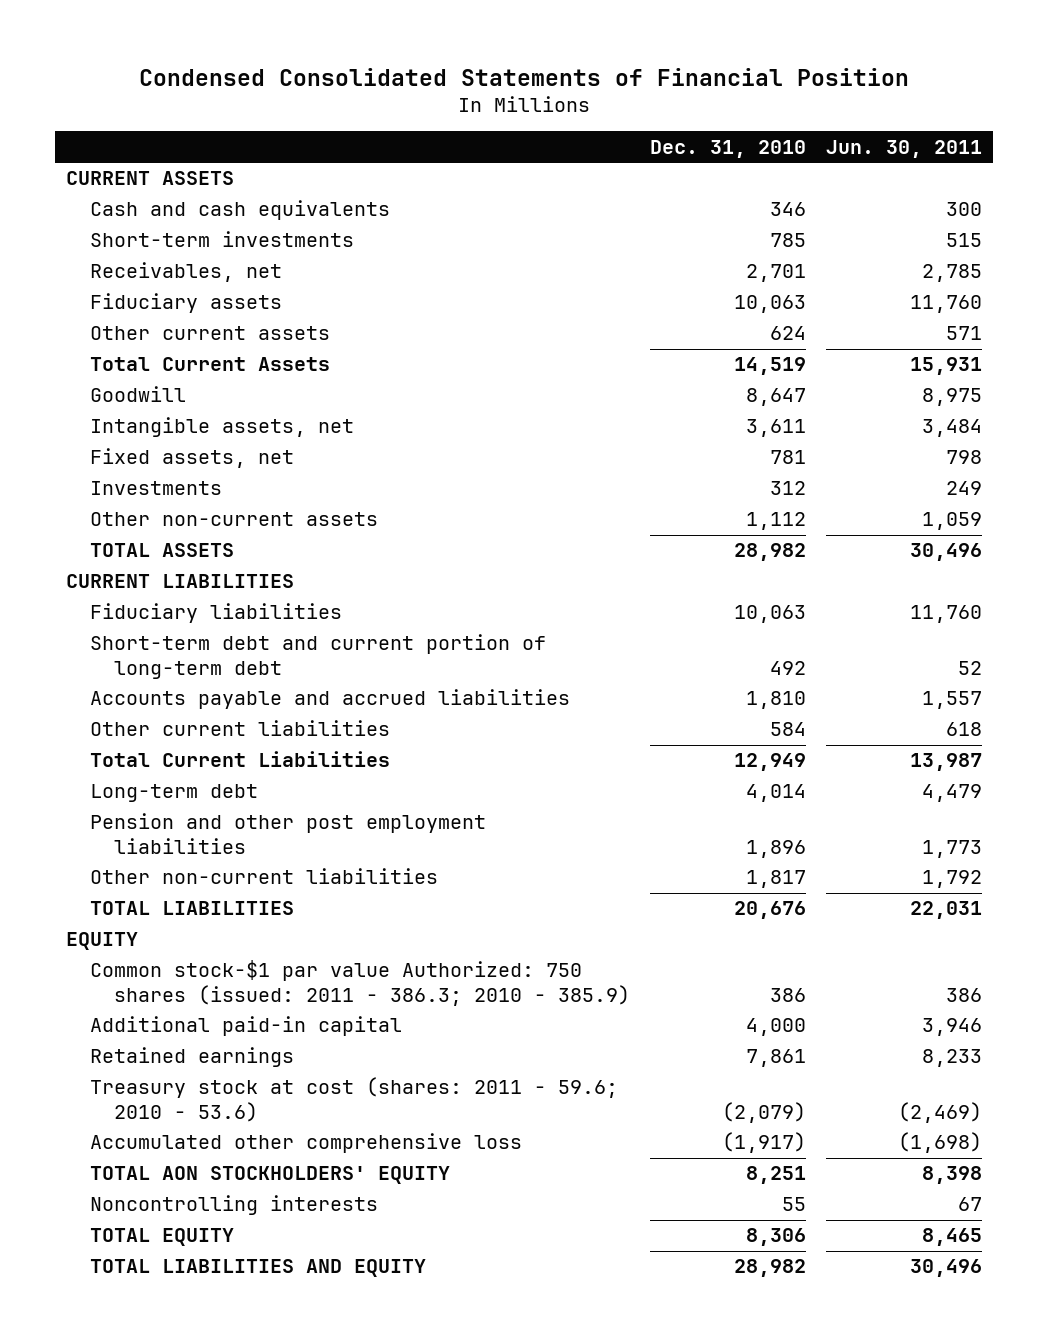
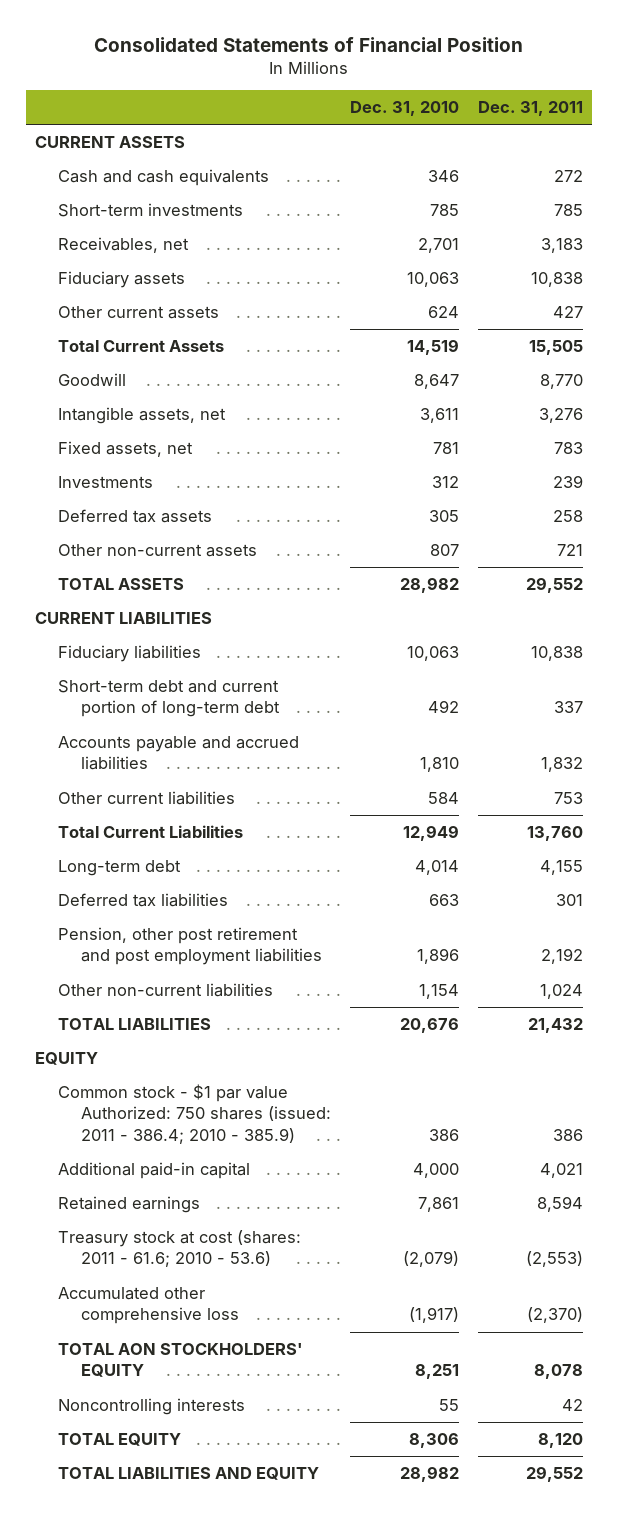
- Condensed Consolidated Statements of Financial Position
+ Consolidated Statements of Financial Position
- | Dec. 31, 2010 | Jun. 30, 2011
+ | Dec. 31, 2010 | Dec. 31, 2011
- Other non-current assets | 1,112 | 1,059
+ Deferred tax assets | 305 | 258
+ Other non-current assets | 807 | 721
- Pension and other post employment liabilities | 1,896 | 1,773
- Other non-current liabilities | 1,817 | 1,792
+ Deferred tax liabilities | 663 | 301
+ Pension, other post retirement and post employment liabilities | 1,896 | 2,192
+ Other non-current liabilities | 1,154 | 1,024
- Common stock-$1 par value Authorized: 750 shares (issued: 2011 - 386.3; 2010 - 385.9) | 386 | 386
+ Common stock - $1 par value Authorized: 750 shares (issued: 2011 - 386.4; 2010 - 385.9) | 386 | 386
- Treasury stock at cost (shares: 2011 - 59.6; 2010 - 53.6) | (2,079) | (2,469)
+ Treasury stock at cost (shares: 2011 - 61.6; 2010 - 53.6) | (2,079) | (2,553)

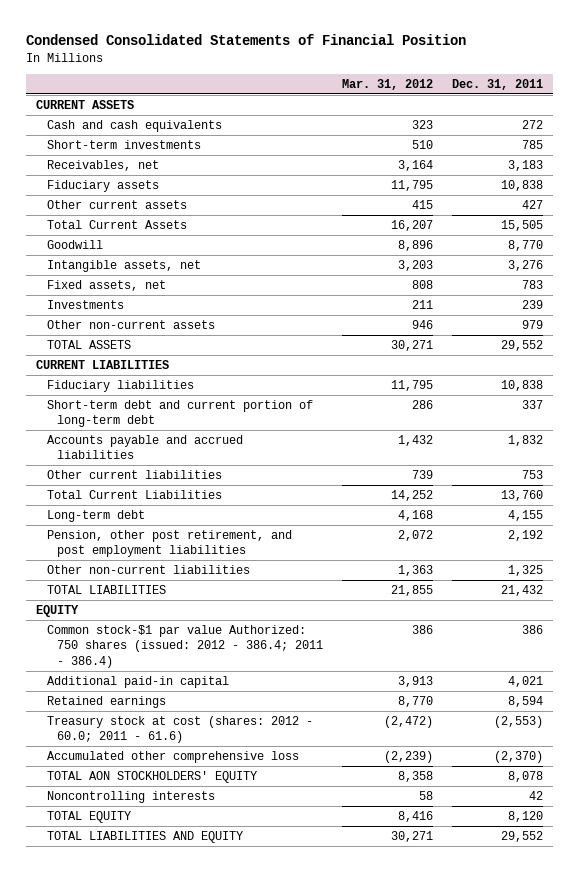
- Consolidated Statements of Financial Position
+ Condensed Consolidated Statements of Financial Position
- | Dec. 31, 2010 | Dec. 31, 2011
+ | Mar. 31, 2012 | Dec. 31, 2011
- Deferred tax assets | 305 | 258
- Other non-current assets | 807 | 721
+ Other non-current assets | 946 | 979
- Deferred tax liabilities | 663 | 301
- Pension, other post retirement and post employment liabilities | 1,896 | 2,192
- Other non-current liabilities | 1,154 | 1,024
+ Pension, other post retirement, and post employment liabilities | 2,072 | 2,192
+ Other non-current liabilities | 1,363 | 1,325
- Common stock - $1 par value Authorized: 750 shares (issued: 2011 - 386.4; 2010 - 385.9) | 386 | 386
+ Common stock-$1 par value Authorized: 750 shares (issued: 2012 - 386.4; 2011 - 386.4) | 386 | 386
- Treasury stock at cost (shares: 2011 - 61.6; 2010 - 53.6) | (2,079) | (2,553)
+ Treasury stock at cost (shares: 2012 - 60.0; 2011 - 61.6) | (2,472) | (2,553)

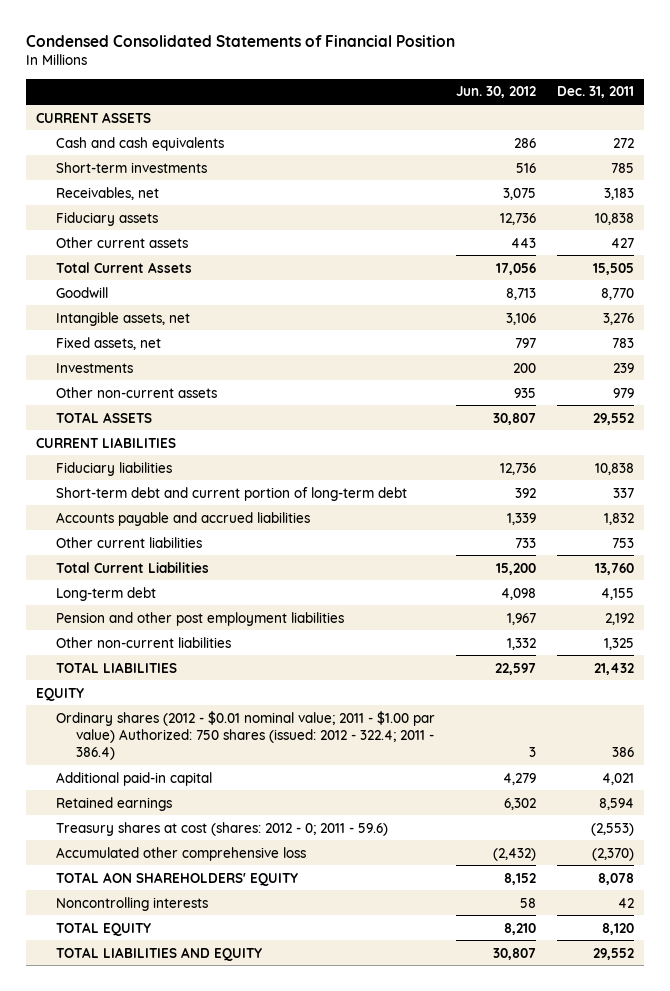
- | Mar. 31, 2012 | Dec. 31, 2011
+ | Jun. 30, 2012 | Dec. 31, 2011
- Pension, other post retirement, and post employment liabilities | 2,072 | 2,192
+ Pension and other post employment liabilities | 1,967 | 2,192
- Common stock-$1 par value Authorized: 750 shares (issued: 2012 - 386.4; 2011 - 386.4) | 386 | 386
+ Ordinary shares (2012 - $0.01 nominal value; 2011 - $1.00 par value) Authorized: 750 shares (issued: 2012 - 322.4; 2011 - 386.4) | 3 | 386
- Treasury stock at cost (shares: 2012 - 60.0; 2011 - 61.6) | (2,472) | (2,553)
+ Treasury shares at cost (shares: 2012 - 0; 2011 - 59.6) | | (2,553)
- TOTAL AON STOCKHOLDERS' EQUITY | 8,358 | 8,078
+ TOTAL AON SHAREHOLDERS' EQUITY | 8,152 | 8,078

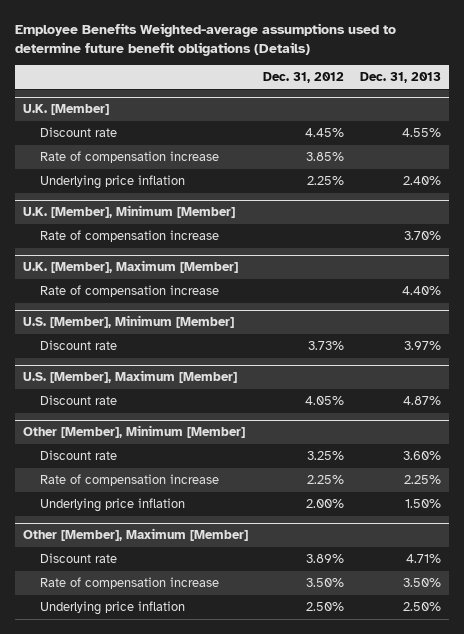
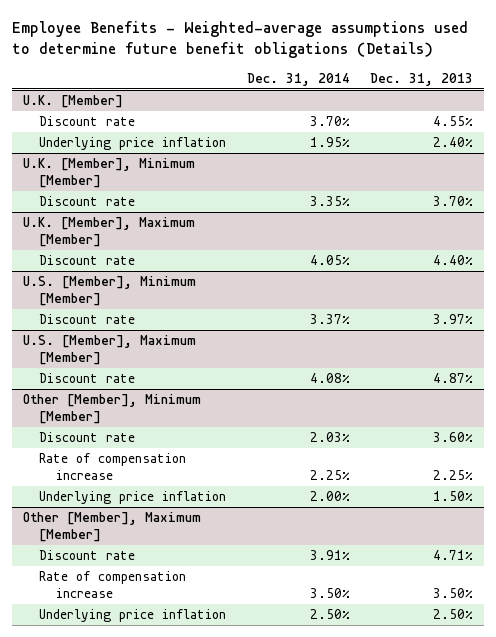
- Employee Benefits Weighted-average assumptions used to determine future benefit obligations (Details)
+ Employee Benefits - Weighted-average assumptions used to determine future benefit obligations (Details)
- | Dec. 31, 2012 | Dec. 31, 2013
+ | Dec. 31, 2014 | Dec. 31, 2013
@ U.K. [Member]
- Rate of compensation increase | 3.85% |
@ U.K. [Member], Minimum [Member]
- Rate of compensation increase | | 3.70%
+ Discount rate | 3.35% | 3.70%
@ U.K. [Member], Maximum [Member]
- Rate of compensation increase | | 4.40%
+ Discount rate | 4.05% | 4.40%

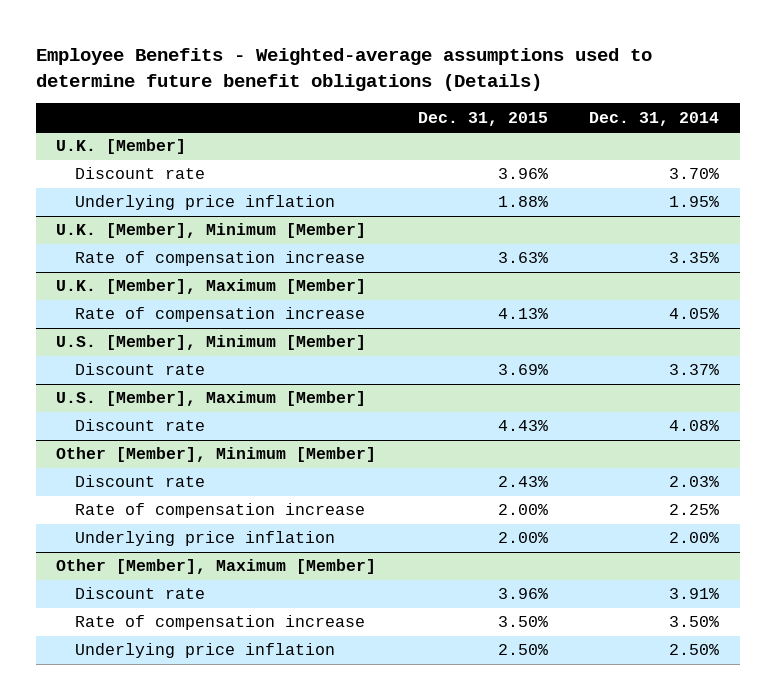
- | Dec. 31, 2014 | Dec. 31, 2013
+ | Dec. 31, 2015 | Dec. 31, 2014
@ U.K. [Member], Minimum [Member]
- Discount rate | 3.35% | 3.70%
+ Rate of compensation increase | 3.63% | 3.35%
@ U.K. [Member], Maximum [Member]
- Discount rate | 4.05% | 4.40%
+ Rate of compensation increase | 4.13% | 4.05%

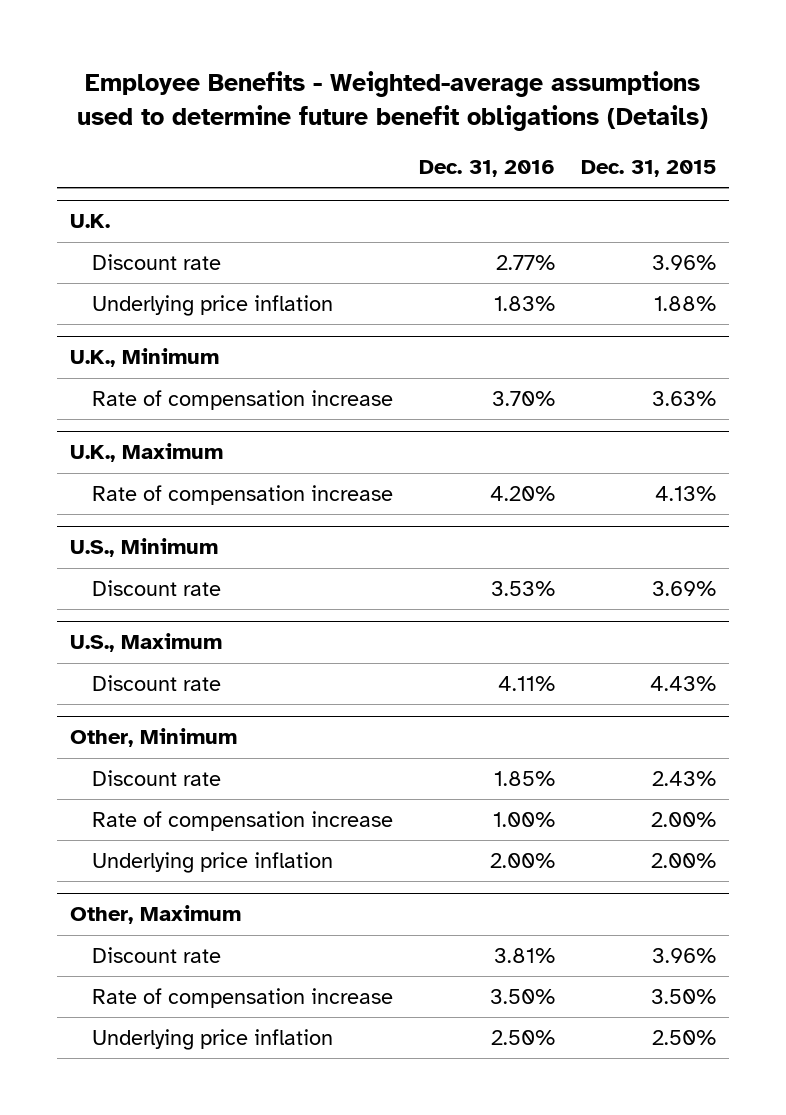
- | Dec. 31, 2015 | Dec. 31, 2014
+ | Dec. 31, 2016 | Dec. 31, 2015
- U.K. [Member]
+ U.K.
- U.K. [Member], Minimum [Member]
+ U.K., Minimum
- U.K. [Member], Maximum [Member]
+ U.K., Maximum
- U.S. [Member], Minimum [Member]
+ U.S., Minimum
- U.S. [Member], Maximum [Member]
+ U.S., Maximum
- Other [Member], Minimum [Member]
+ Other, Minimum
- Other [Member], Maximum [Member]
+ Other, Maximum

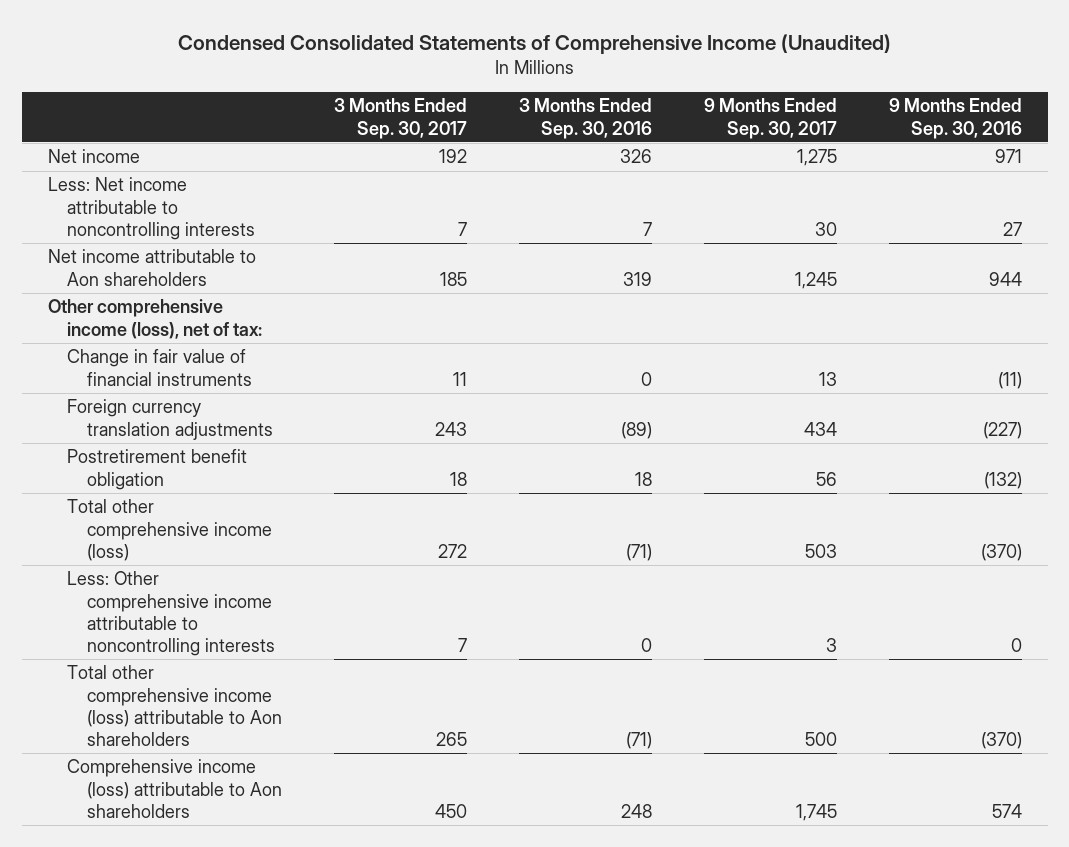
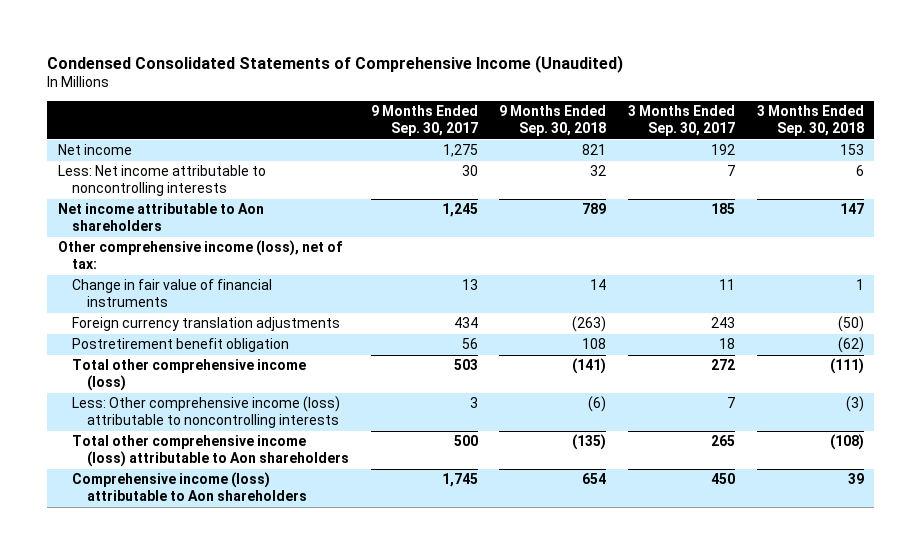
- | 3 Months Ended Sep. 30, 2017 | 3 Months Ended Sep. 30, 2016 | 9 Months Ended Sep. 30, 2017 | 9 Months Ended Sep. 30, 2016
+ | 9 Months Ended Sep. 30, 2017 | 9 Months Ended Sep. 30, 2018 | 3 Months Ended Sep. 30, 2017 | 3 Months Ended Sep. 30, 2018
- Less: Other comprehensive income attributable to noncontrolling interests | 7 | 0 | 3 | 0
+ Less: Other comprehensive income (loss) attributable to noncontrolling interests | 3 | (6) | 7 | (3)

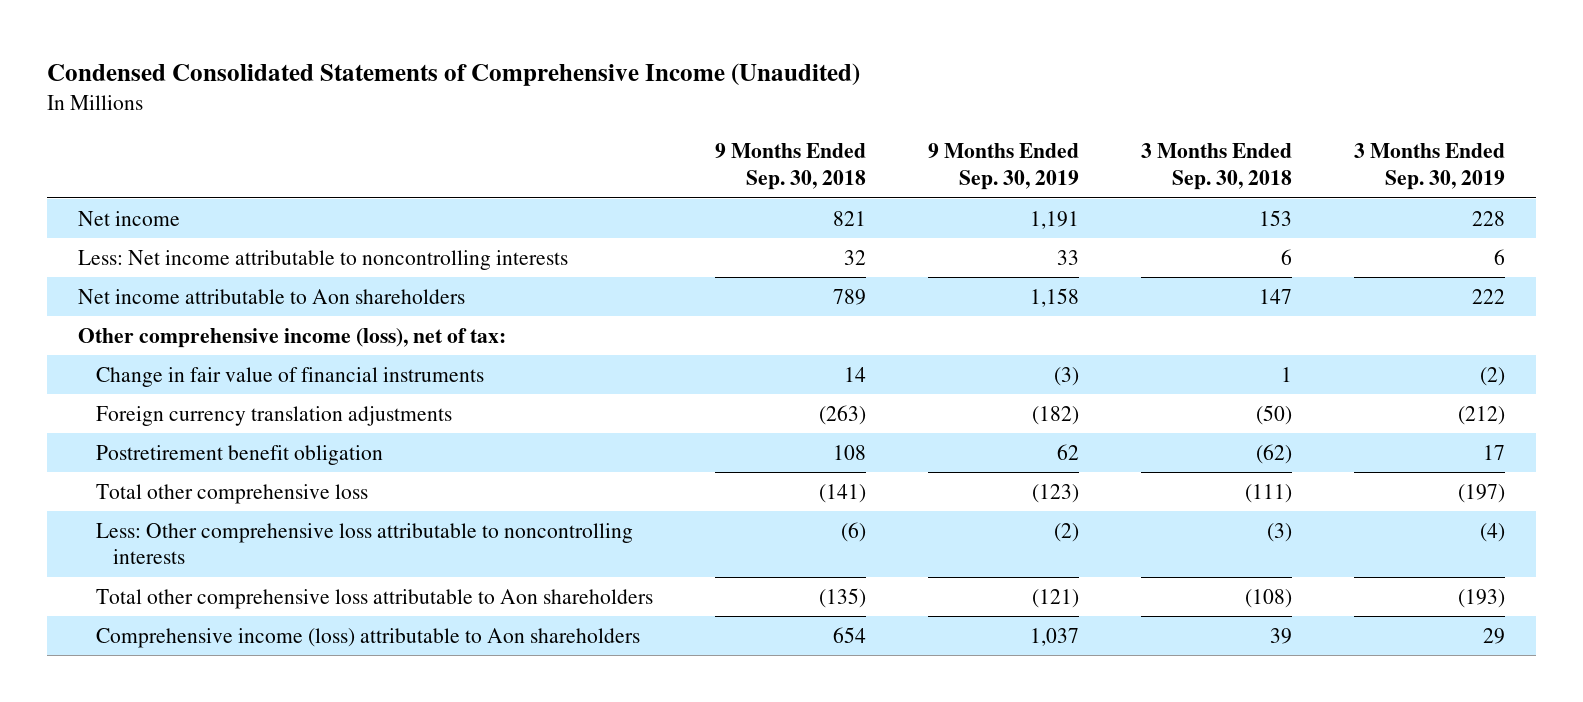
- | 9 Months Ended Sep. 30, 2017 | 9 Months Ended Sep. 30, 2018 | 3 Months Ended Sep. 30, 2017 | 3 Months Ended Sep. 30, 2018
+ | 9 Months Ended Sep. 30, 2018 | 9 Months Ended Sep. 30, 2019 | 3 Months Ended Sep. 30, 2018 | 3 Months Ended Sep. 30, 2019
- Total other comprehensive income (loss) | 503 | (141) | 272 | (111)
- Less: Other comprehensive income (loss) attributable to noncontrolling interests | 3 | (6) | 7 | (3)
- Total other comprehensive income (loss) attributable to Aon shareholders | 500 | (135) | 265 | (108)
+ Total other comprehensive loss | (141) | (123) | (111) | (197)
+ Less: Other comprehensive loss attributable to noncontrolling interests | (6) | (2) | (3) | (4)
+ Total other comprehensive loss attributable to Aon shareholders | (135) | (121) | (108) | (193)

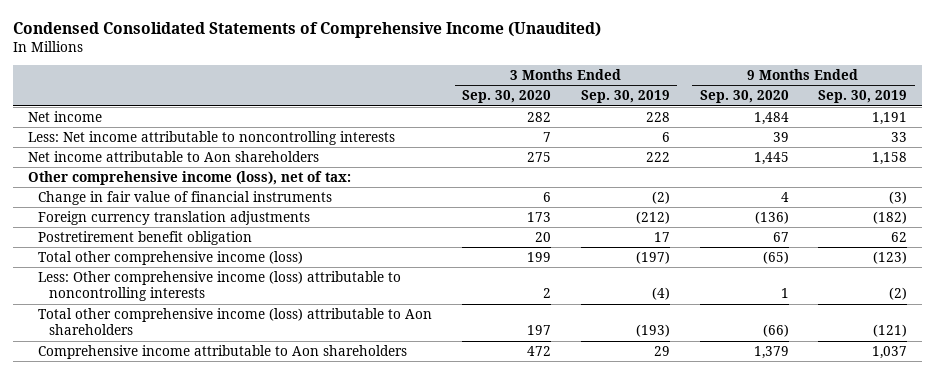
- | 9 Months Ended Sep. 30, 2018 | 9 Months Ended Sep. 30, 2019 | 3 Months Ended Sep. 30, 2018 | 3 Months Ended Sep. 30, 2019
+ | 3 Months Ended Sep. 30, 2020 | 3 Months Ended Sep. 30, 2019 | 9 Months Ended Sep. 30, 2020 | 9 Months Ended Sep. 30, 2019
- Total other comprehensive loss | (141) | (123) | (111) | (197)
- Less: Other comprehensive loss attributable to noncontrolling interests | (6) | (2) | (3) | (4)
- Total other comprehensive loss attributable to Aon shareholders | (135) | (121) | (108) | (193)
- Comprehensive income (loss) attributable to Aon shareholders | 654 | 1,037 | 39 | 29
+ Total other comprehensive income (loss) | 199 | (197) | (65) | (123)
+ Less: Other comprehensive income (loss) attributable to noncontrolling interests | 2 | (4) | 1 | (2)
+ Total other comprehensive income (loss) attributable to Aon shareholders | 197 | (193) | (66) | (121)
+ Comprehensive income attributable to Aon shareholders | 472 | 29 | 1,379 | 1,037

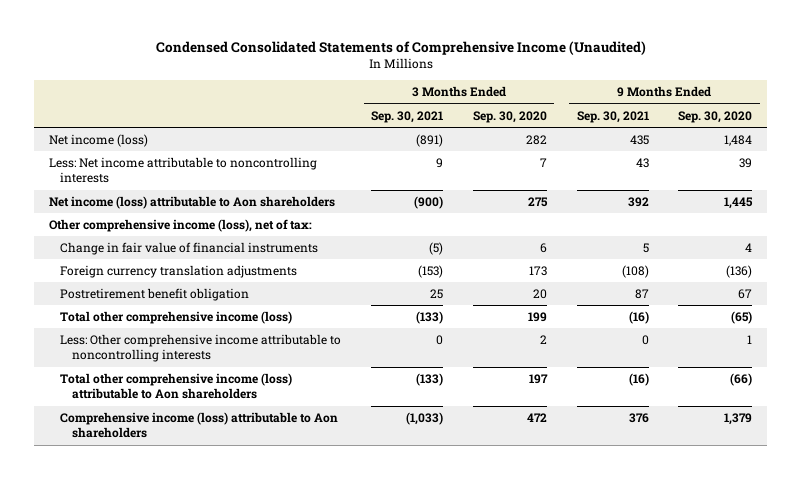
- | 3 Months Ended Sep. 30, 2020 | 3 Months Ended Sep. 30, 2019 | 9 Months Ended Sep. 30, 2020 | 9 Months Ended Sep. 30, 2019
+ | 3 Months Ended Sep. 30, 2021 | 3 Months Ended Sep. 30, 2020 | 9 Months Ended Sep. 30, 2021 | 9 Months Ended Sep. 30, 2020
- Net income | 282 | 228 | 1,484 | 1,191
+ Net income (loss) | (891) | 282 | 435 | 1,484
- Net income attributable to Aon shareholders | 275 | 222 | 1,445 | 1,158
+ Net income (loss) attributable to Aon shareholders | (900) | 275 | 392 | 1,445
- Less: Other comprehensive income (loss) attributable to noncontrolling interests | 2 | (4) | 1 | (2)
+ Less: Other comprehensive income attributable to noncontrolling interests | 0 | 2 | 0 | 1
- Comprehensive income attributable to Aon shareholders | 472 | 29 | 1,379 | 1,037
+ Comprehensive income (loss) attributable to Aon shareholders | (1,033) | 472 | 376 | 1,379

